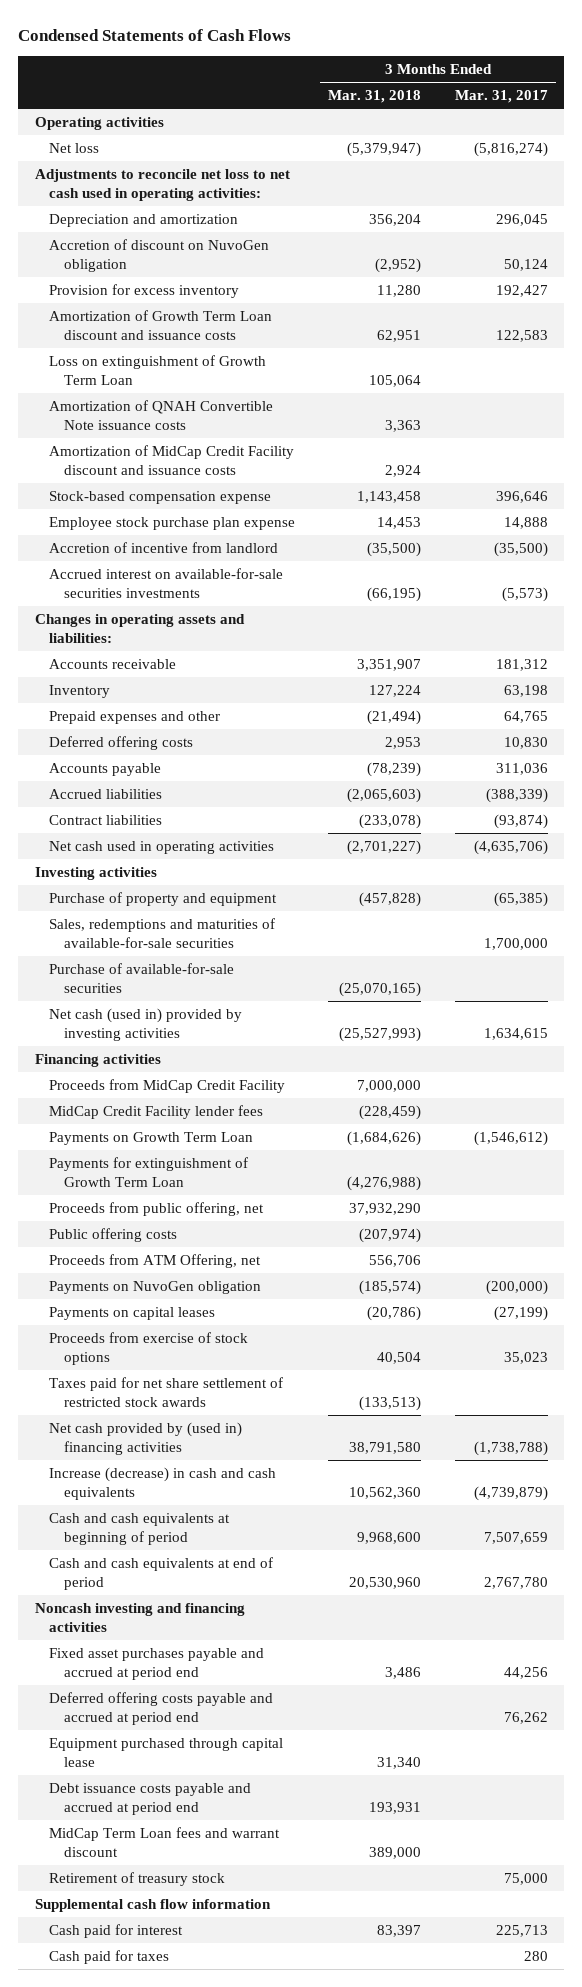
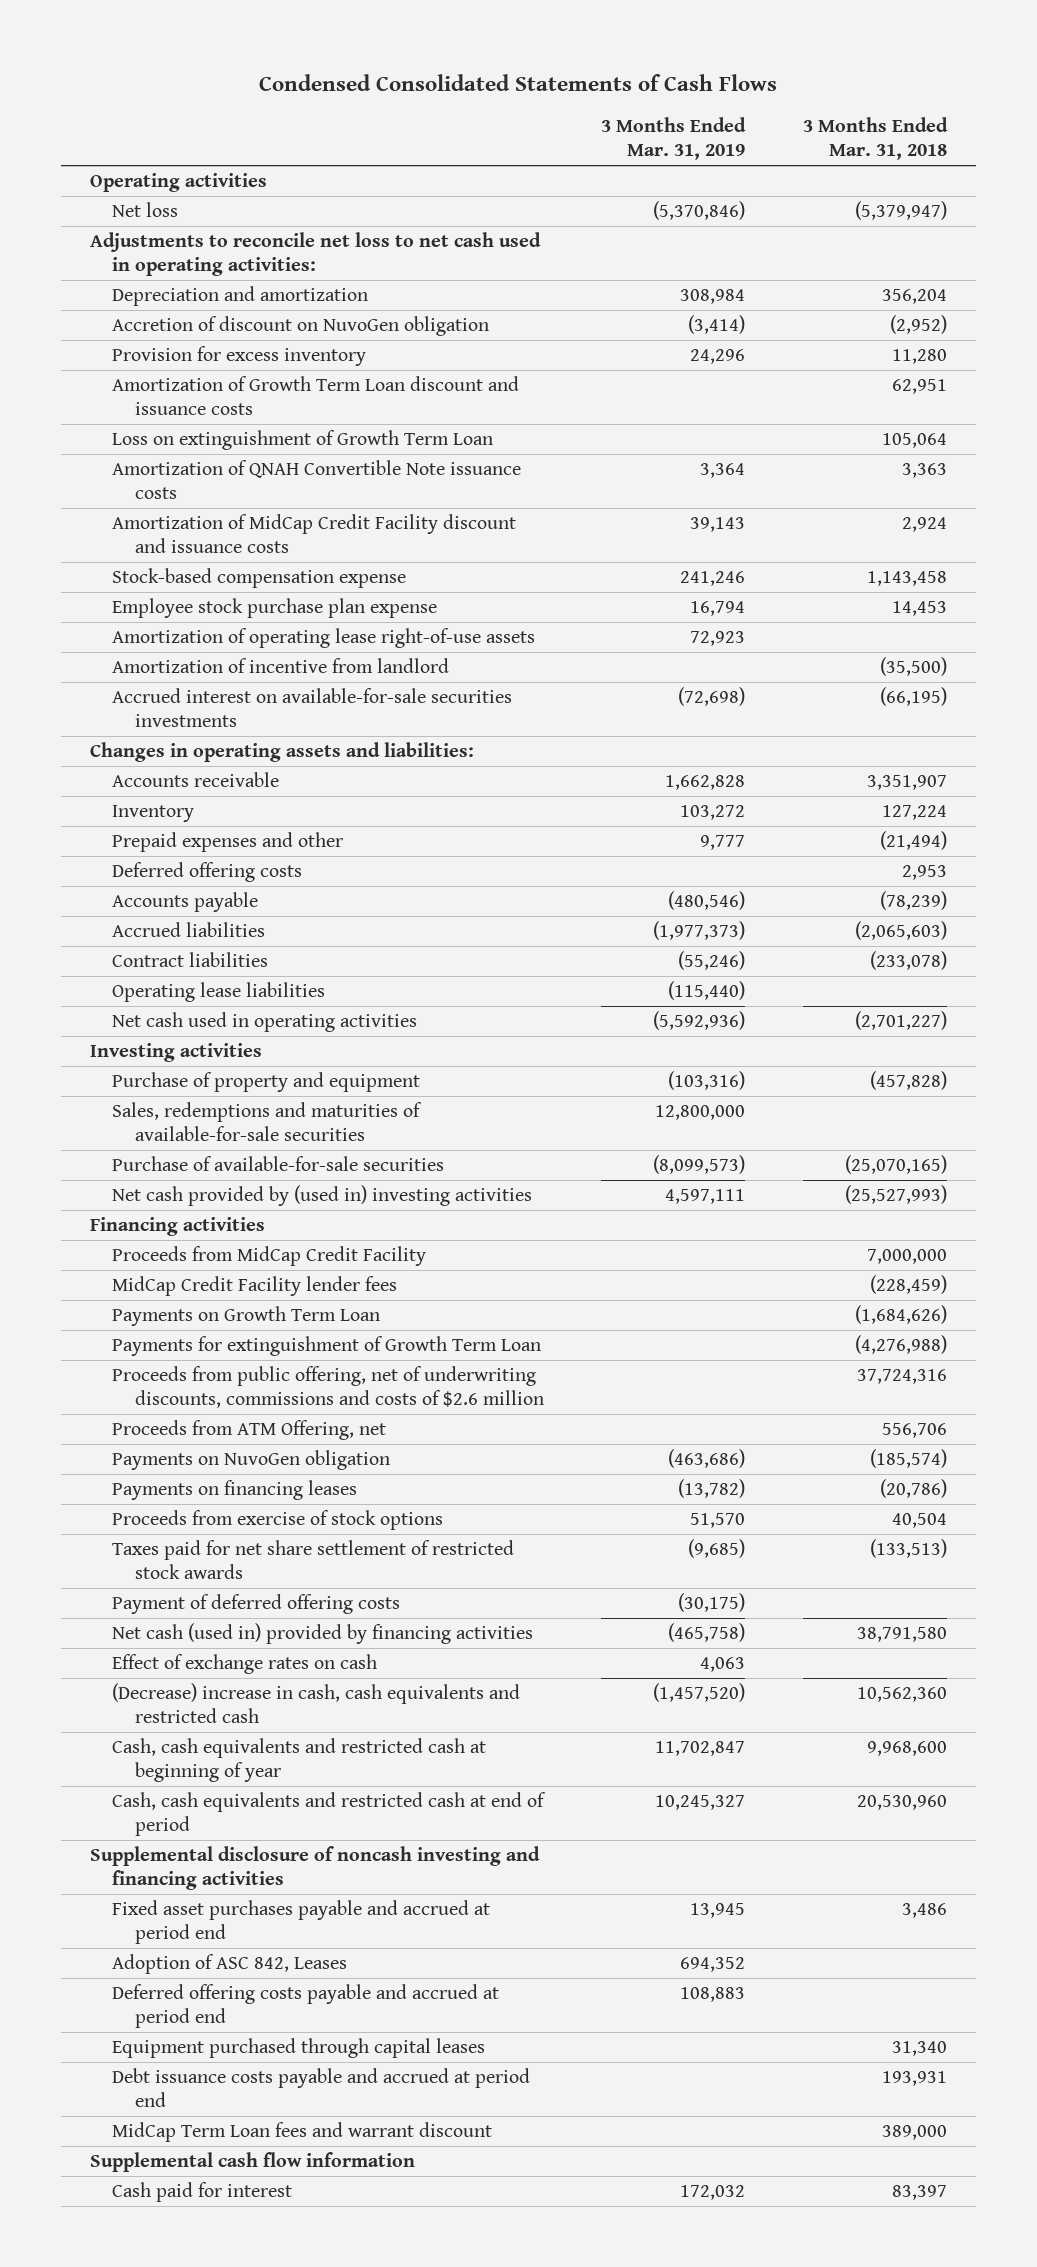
- Condensed Statements of Cash Flows
+ Condensed Consolidated Statements of Cash Flows
- | 3 Months Ended Mar. 31, 2018 | 3 Months Ended Mar. 31, 2017
+ | 3 Months Ended Mar. 31, 2019 | 3 Months Ended Mar. 31, 2018
- Accretion of incentive from landlord | (35,500) | (35,500)
+ Amortization of operating lease right-of-use assets | 72,923 |
+ Amortization of incentive from landlord | | (35,500)
+ Operating lease liabilities | (115,440) |
- Net cash (used in) provided by investing activities | (25,527,993) | 1,634,615
+ Net cash provided by (used in) investing activities | 4,597,111 | (25,527,993)
- Proceeds from public offering, net | 37,932,290 |
- Public offering costs | (207,974) |
+ Proceeds from public offering, net of underwriting discounts, commissions and costs of $2.6 million | | 37,724,316
- Payments on capital leases | (20,786) | (27,199)
+ Payments on financing leases | (13,782) | (20,786)
- Net cash provided by (used in) financing activities | 38,791,580 | (1,738,788)
- Increase (decrease) in cash and cash equivalents | 10,562,360 | (4,739,879)
- Cash and cash equivalents at beginning of period | 9,968,600 | 7,507,659
- Cash and cash equivalents at end of period | 20,530,960 | 2,767,780
- Noncash investing and financing activities
+ Payment of deferred offering costs | (30,175) |
+ Net cash (used in) provided by financing activities | (465,758) | 38,791,580
+ Effect of exchange rates on cash | 4,063 |
+ (Decrease) increase in cash, cash equivalents and restricted cash | (1,457,520) | 10,562,360
+ Cash, cash equivalents and restricted cash at beginning of year | 11,702,847 | 9,968,600
+ Cash, cash equivalents and restricted cash at end of period | 10,245,327 | 20,530,960
+ Supplemental disclosure of noncash investing and financing activities
+ Adoption of ASC 842, Leases | 694,352 |
- Equipment purchased through capital lease | 31,340 |
+ Equipment purchased through capital leases | | 31,340
- Retirement of treasury stock | | 75,000
- Cash paid for taxes | | 280

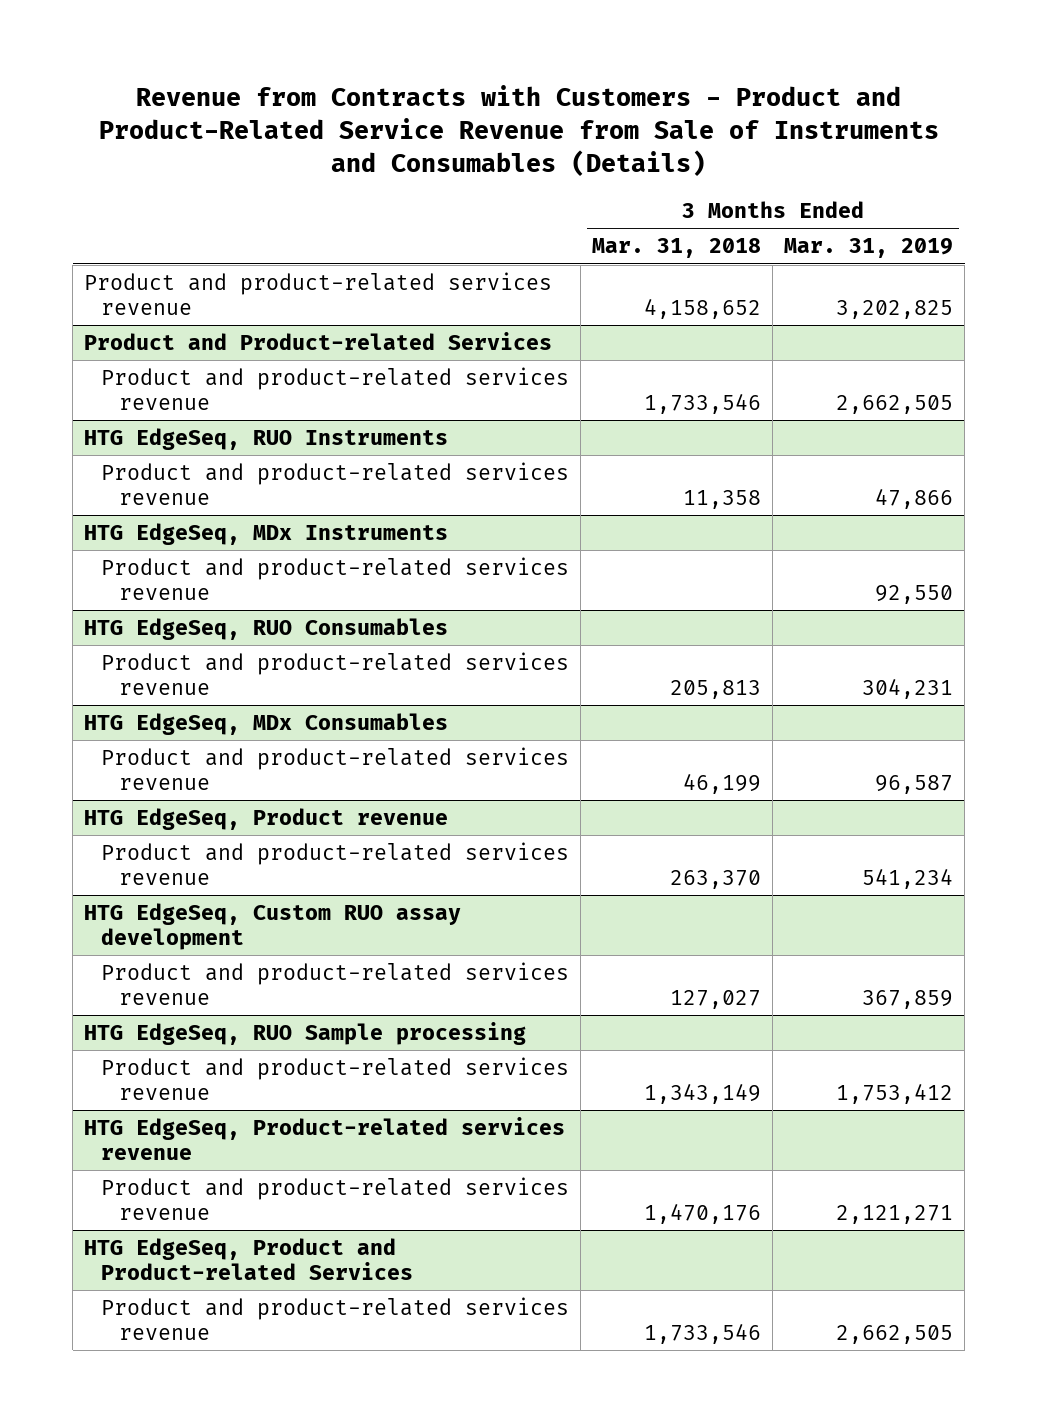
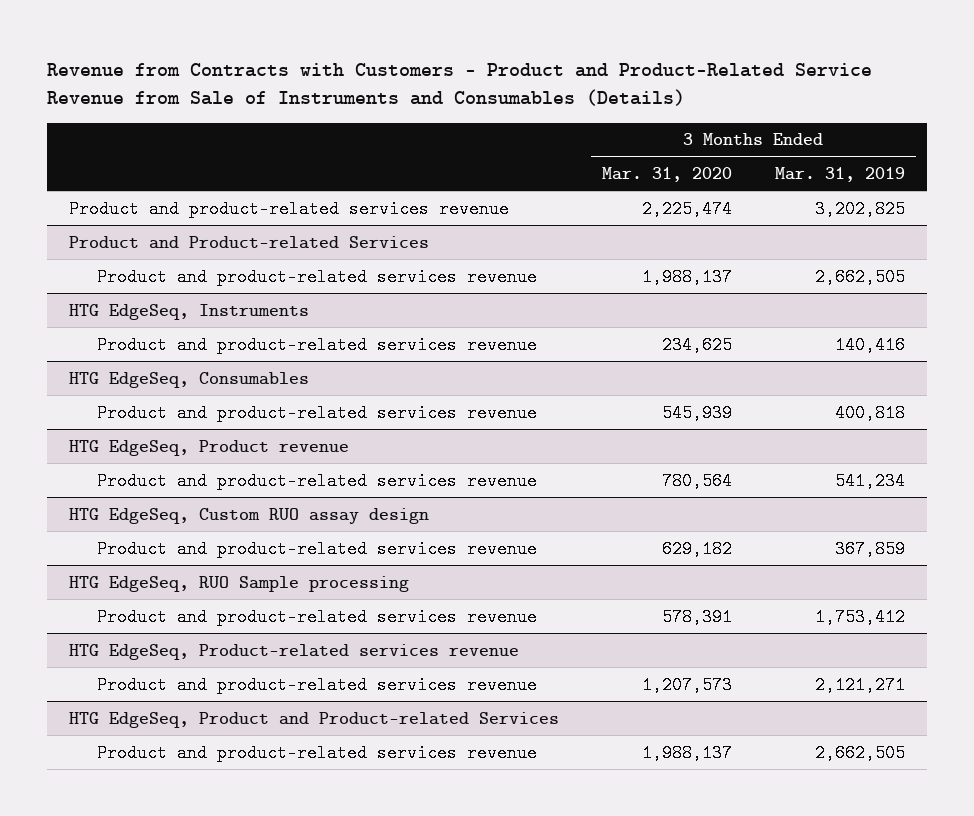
- | 3 Months Ended Mar. 31, 2018 | 3 Months Ended Mar. 31, 2019
+ | 3 Months Ended Mar. 31, 2020 | 3 Months Ended Mar. 31, 2019
- HTG EdgeSeq, RUO Instruments
- Product and product-related services revenue | 11,358 | 47,866
- HTG EdgeSeq, MDx Instruments
- Product and product-related services revenue | | 92,550
- HTG EdgeSeq, RUO Consumables
- Product and product-related services revenue | 205,813 | 304,231
- HTG EdgeSeq, MDx Consumables
- Product and product-related services revenue | 46,199 | 96,587
+ HTG EdgeSeq, Instruments
+ Product and product-related services revenue | 234,625 | 140,416
+ HTG EdgeSeq, Consumables
+ Product and product-related services revenue | 545,939 | 400,818
- HTG EdgeSeq, Custom RUO assay development
+ HTG EdgeSeq, Custom RUO assay design

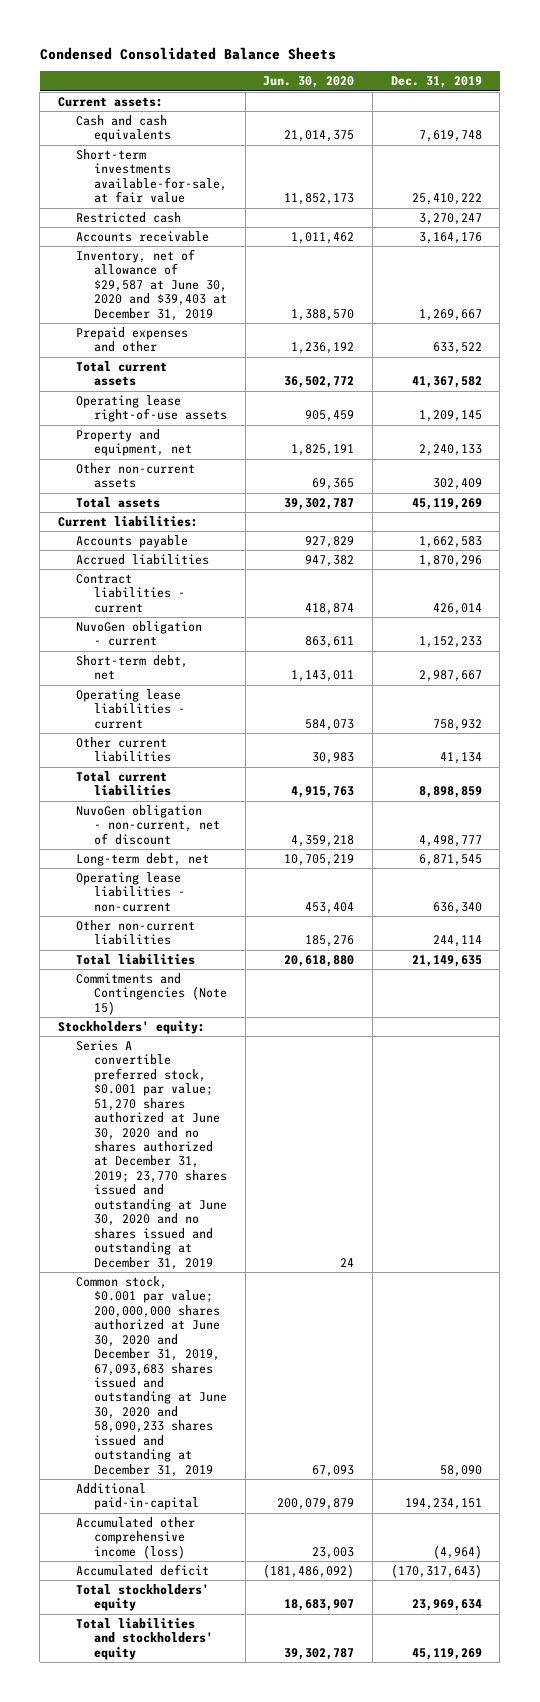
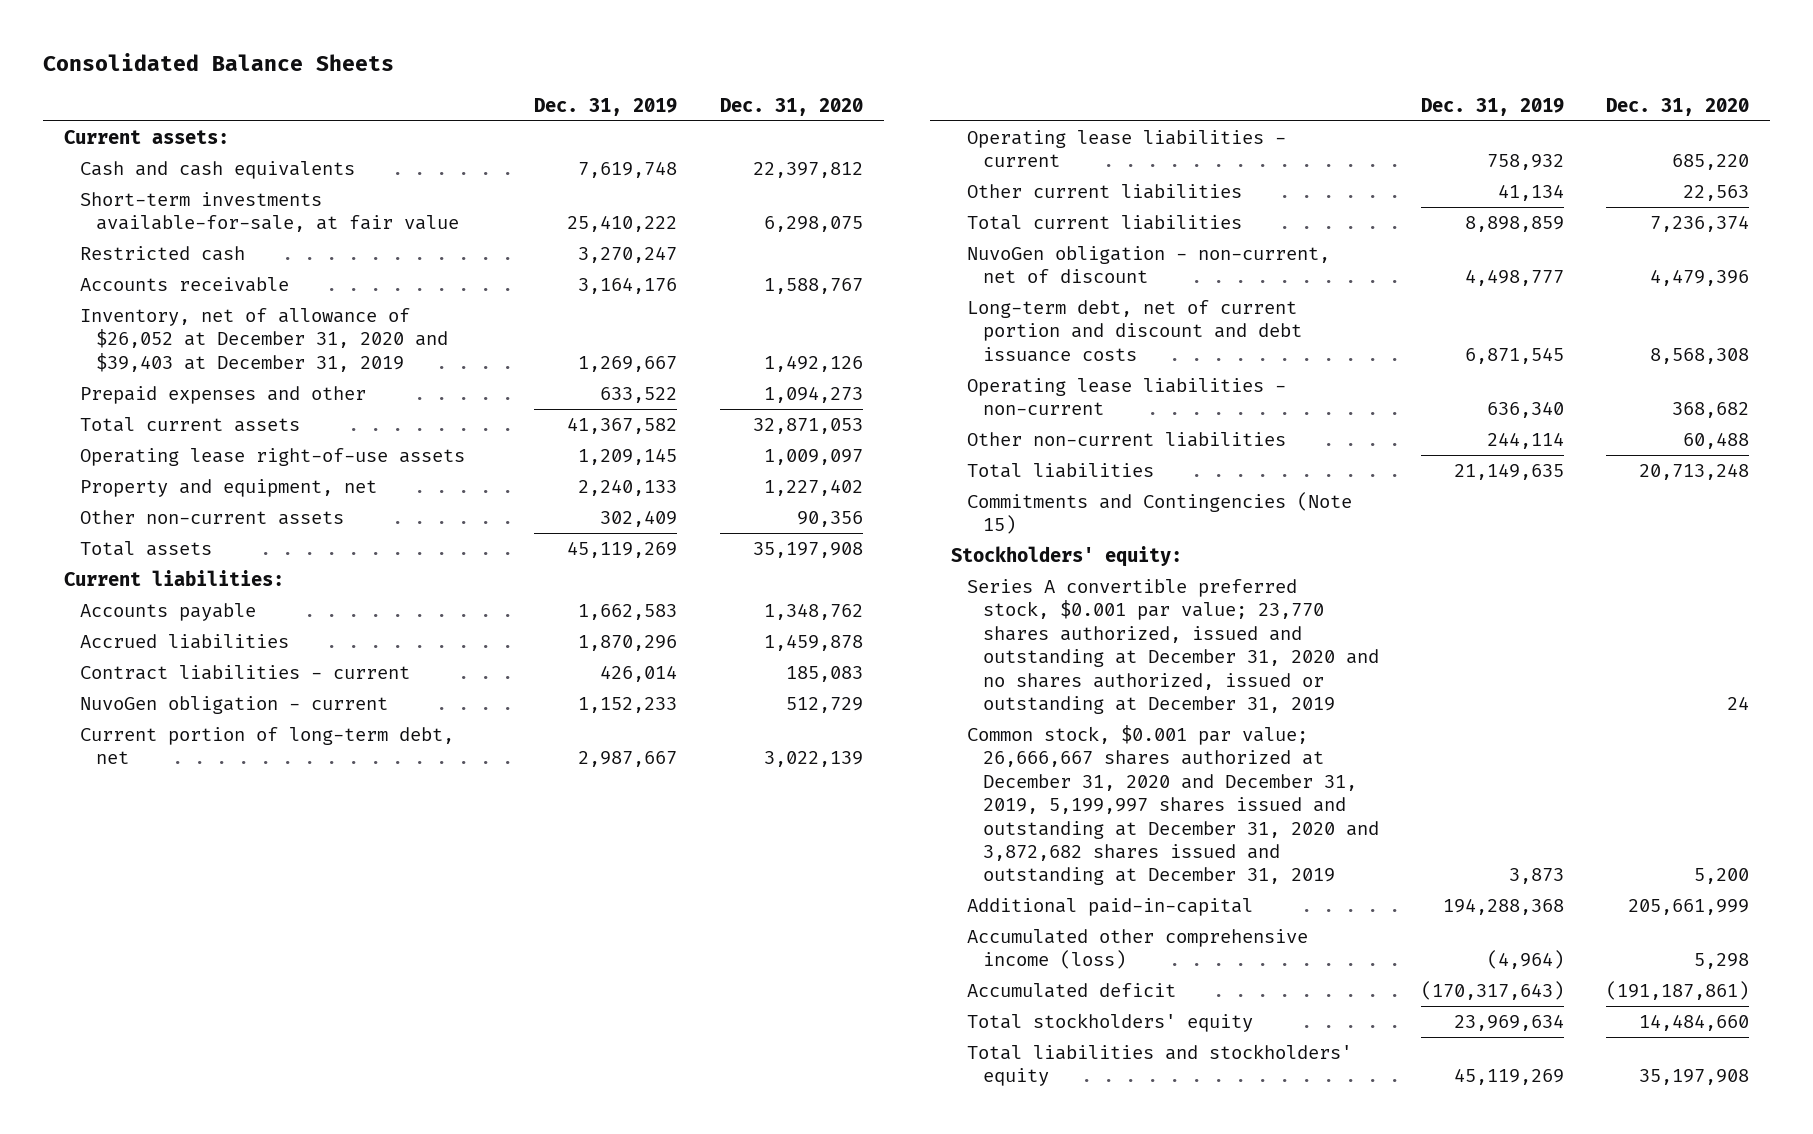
- Condensed Consolidated Balance Sheets
+ Consolidated Balance Sheets
- | Jun. 30, 2020 | Dec. 31, 2019
+ | Dec. 31, 2019 | Dec. 31, 2020
- Inventory, net of allowance of $29,587 at June 30, 2020 and $39,403 at December 31, 2019 | 1,388,570 | 1,269,667
+ Inventory, net of allowance of $26,052 at December 31, 2020 and $39,403 at December 31, 2019 | 1,269,667 | 1,492,126
- Short-term debt, net | 1,143,011 | 2,987,667
+ Current portion of long-term debt, net | 2,987,667 | 3,022,139
- Long-term debt, net | 10,705,219 | 6,871,545
+ Long-term debt, net of current portion and discount and debt issuance costs | 6,871,545 | 8,568,308
- Series A convertible preferred stock, $0.001 par value; 51,270 shares authorized at June 30, 2020 and no shares authorized at December 31, 2019; 23,770 shares issued and outstanding at June 30, 2020 and no shares issued and outstanding at December 31, 2019 | 24 |
- Common stock, $0.001 par value; 200,000,000 shares authorized at June 30, 2020 and December 31, 2019, 67,093,683 shares issued and outstanding at June 30, 2020 and 58,090,233 shares issued and outstanding at December 31, 2019 | 67,093 | 58,090
- Additional paid-in-capital | 200,079,879 | 194,234,151
+ Series A convertible preferred stock, $0.001 par value; 23,770 shares authorized, issued and outstanding at December 31, 2020 and no shares authorized, issued or outstanding at December 31, 2019 | | 24
+ Common stock, $0.001 par value; 26,666,667 shares authorized at December 31, 2020 and December 31, 2019, 5,199,997 shares issued and outstanding at December 31, 2020 and 3,872,682 shares issued and outstanding at December 31, 2019 | 3,873 | 5,200
+ Additional paid-in-capital | 194,288,368 | 205,661,999

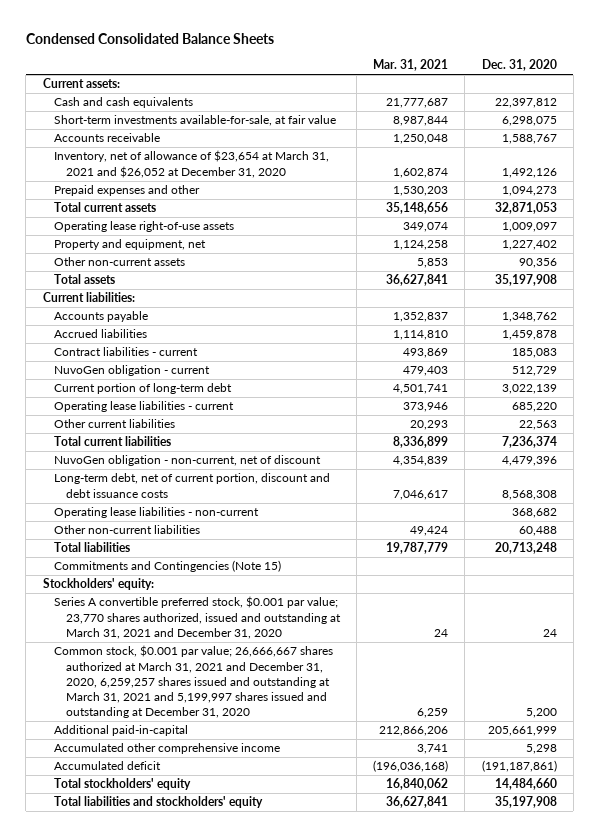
- Consolidated Balance Sheets
+ Condensed Consolidated Balance Sheets
- | Dec. 31, 2019 | Dec. 31, 2020
+ | Mar. 31, 2021 | Dec. 31, 2020
- Restricted cash | 3,270,247 |
- Inventory, net of allowance of $26,052 at December 31, 2020 and $39,403 at December 31, 2019 | 1,269,667 | 1,492,126
+ Inventory, net of allowance of $23,654 at March 31, 2021 and $26,052 at December 31, 2020 | 1,602,874 | 1,492,126
- Current portion of long-term debt, net | 2,987,667 | 3,022,139
+ Current portion of long-term debt | 4,501,741 | 3,022,139
- Long-term debt, net of current portion and discount and debt issuance costs | 6,871,545 | 8,568,308
+ Long-term debt, net of current portion, discount and debt issuance costs | 7,046,617 | 8,568,308
- Series A convertible preferred stock, $0.001 par value; 23,770 shares authorized, issued and outstanding at December 31, 2020 and no shares authorized, issued or outstanding at December 31, 2019 | | 24
- Common stock, $0.001 par value; 26,666,667 shares authorized at December 31, 2020 and December 31, 2019, 5,199,997 shares issued and outstanding at December 31, 2020 and 3,872,682 shares issued and outstanding at December 31, 2019 | 3,873 | 5,200
+ Series A convertible preferred stock, $0.001 par value; 23,770 shares authorized, issued and outstanding at March 31, 2021 and December 31, 2020 | 24 | 24
+ Common stock, $0.001 par value; 26,666,667 shares authorized at March 31, 2021 and December 31, 2020, 6,259,257 shares issued and outstanding at March 31, 2021 and 5,199,997 shares issued and outstanding at December 31, 2020 | 6,259 | 5,200
- Accumulated other comprehensive income (loss) | (4,964) | 5,298
+ Accumulated other comprehensive income | 3,741 | 5,298

